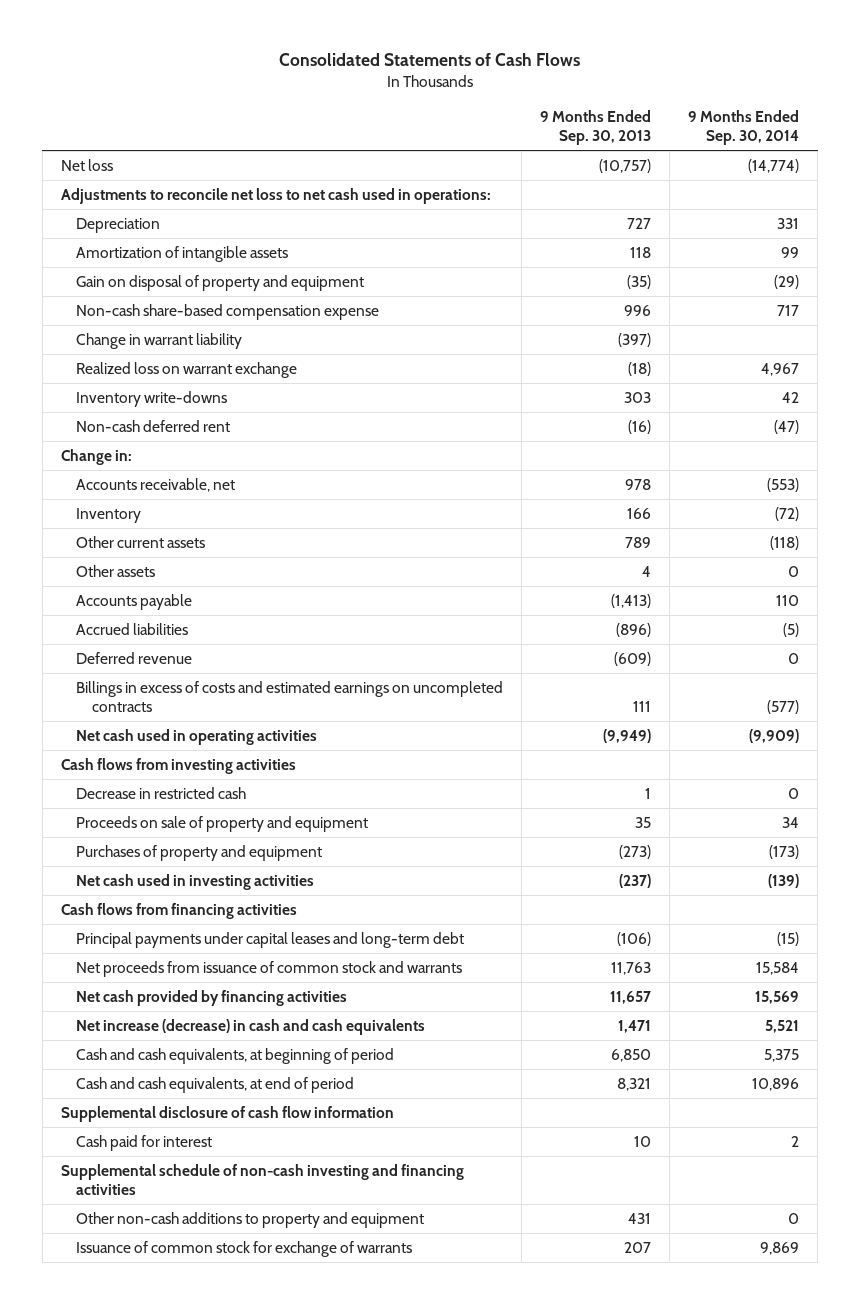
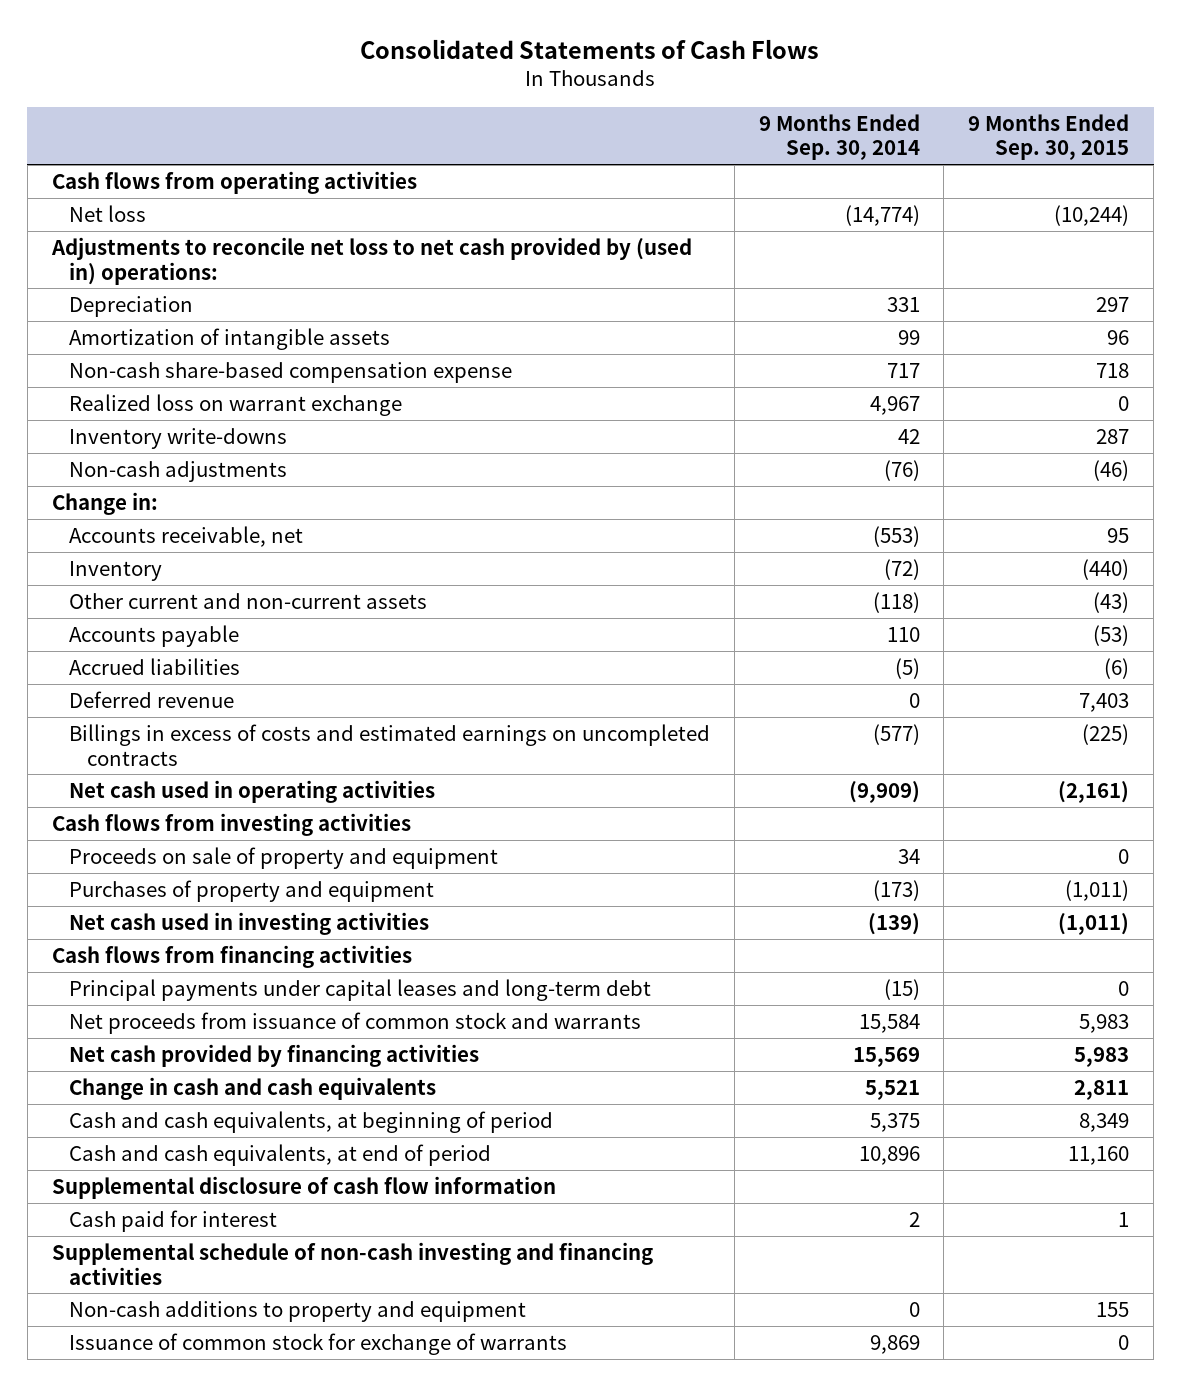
- | 9 Months Ended Sep. 30, 2013 | 9 Months Ended Sep. 30, 2014
+ | 9 Months Ended Sep. 30, 2014 | 9 Months Ended Sep. 30, 2015
+ Cash flows from operating activities
- Adjustments to reconcile net loss to net cash used in operations:
+ Adjustments to reconcile net loss to net cash provided by (used in) operations:
- Gain on disposal of property and equipment | (35) | (29)
- Change in warrant liability | (397) |
- Non-cash deferred rent | (16) | (47)
+ Non-cash adjustments | (76) | (46)
- Other current assets | 789 | (118)
- Other assets | 4 | 0
+ Other current and non-current assets | (118) | (43)
- Decrease in restricted cash | 1 | 0
- Net increase (decrease) in cash and cash equivalents | 1,471 | 5,521
+ Change in cash and cash equivalents | 5,521 | 2,811
- Other non-cash additions to property and equipment | 431 | 0
+ Non-cash additions to property and equipment | 0 | 155

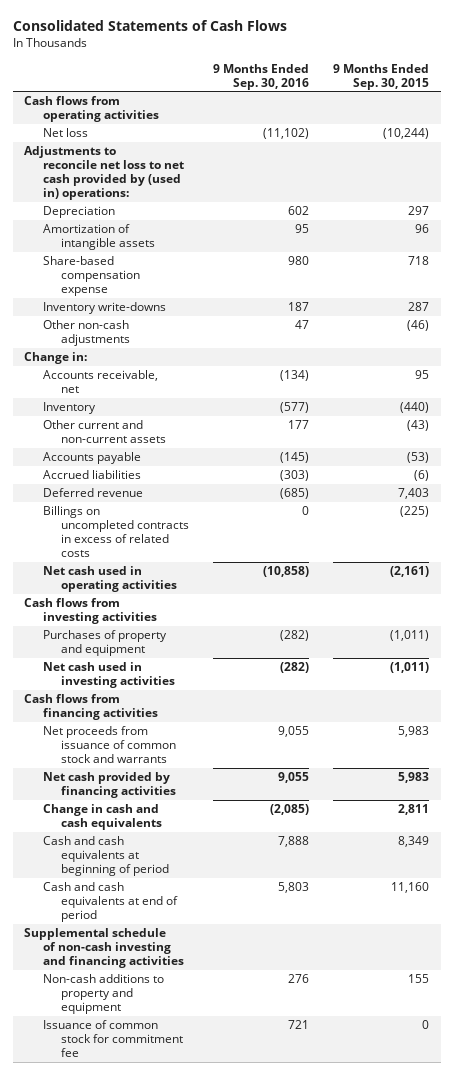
- | 9 Months Ended Sep. 30, 2014 | 9 Months Ended Sep. 30, 2015
+ | 9 Months Ended Sep. 30, 2016 | 9 Months Ended Sep. 30, 2015
- Non-cash share-based compensation expense | 717 | 718
- Realized loss on warrant exchange | 4,967 | 0
+ Share-based compensation expense | 980 | 718
- Non-cash adjustments | (76) | (46)
+ Other non-cash adjustments | 47 | (46)
- Billings in excess of costs and estimated earnings on uncompleted contracts | (577) | (225)
+ Billings on uncompleted contracts in excess of related costs | 0 | (225)
- Proceeds on sale of property and equipment | 34 | 0
- Principal payments under capital leases and long-term debt | (15) | 0
- Cash and cash equivalents, at beginning of period | 5,375 | 8,349
- Cash and cash equivalents, at end of period | 10,896 | 11,160
- Supplemental disclosure of cash flow information
- Cash paid for interest | 2 | 1
+ Cash and cash equivalents at beginning of period | 7,888 | 8,349
+ Cash and cash equivalents at end of period | 5,803 | 11,160
- Issuance of common stock for exchange of warrants | 9,869 | 0
+ Issuance of common stock for commitment fee | 721 | 0

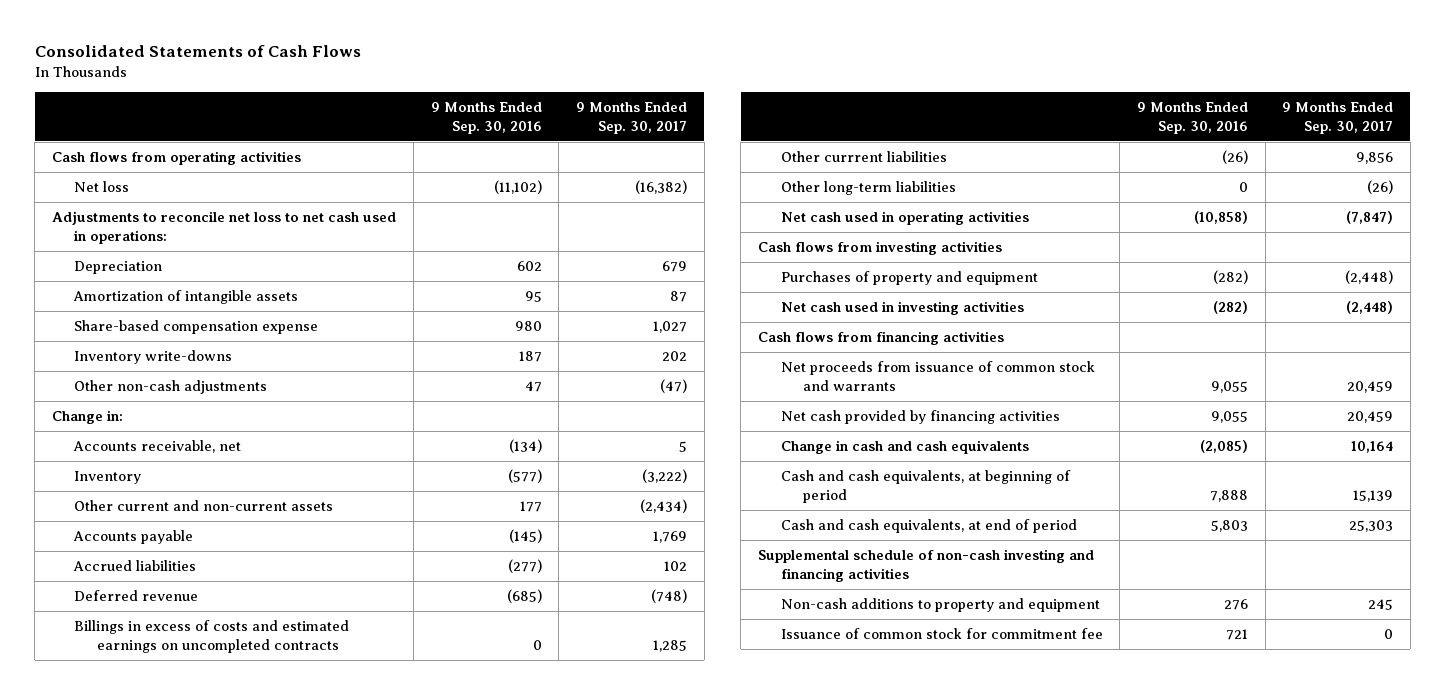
- | 9 Months Ended Sep. 30, 2016 | 9 Months Ended Sep. 30, 2015
+ | 9 Months Ended Sep. 30, 2016 | 9 Months Ended Sep. 30, 2017
- Adjustments to reconcile net loss to net cash provided by (used in) operations:
+ Adjustments to reconcile net loss to net cash used in operations:
- Accrued liabilities | (303) | (6)
+ Accrued liabilities | (277) | 102
- Billings on uncompleted contracts in excess of related costs | 0 | (225)
+ Billings in excess of costs and estimated earnings on uncompleted contracts | 0 | 1,285
+ Other currrent liabilities | (26) | 9,856
+ Other long-term liabilities | 0 | (26)
- Cash and cash equivalents at beginning of period | 7,888 | 8,349
- Cash and cash equivalents at end of period | 5,803 | 11,160
+ Cash and cash equivalents, at beginning of period | 7,888 | 15,139
+ Cash and cash equivalents, at end of period | 5,803 | 25,303

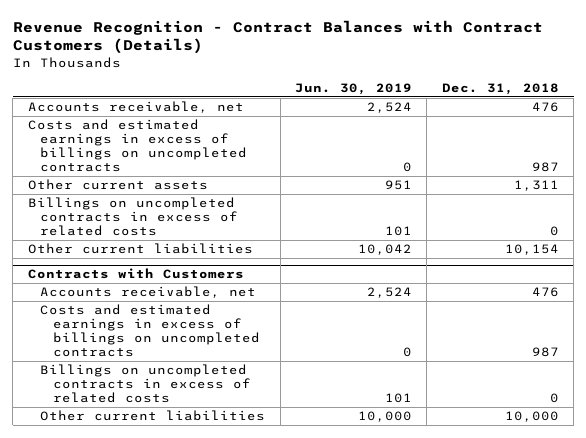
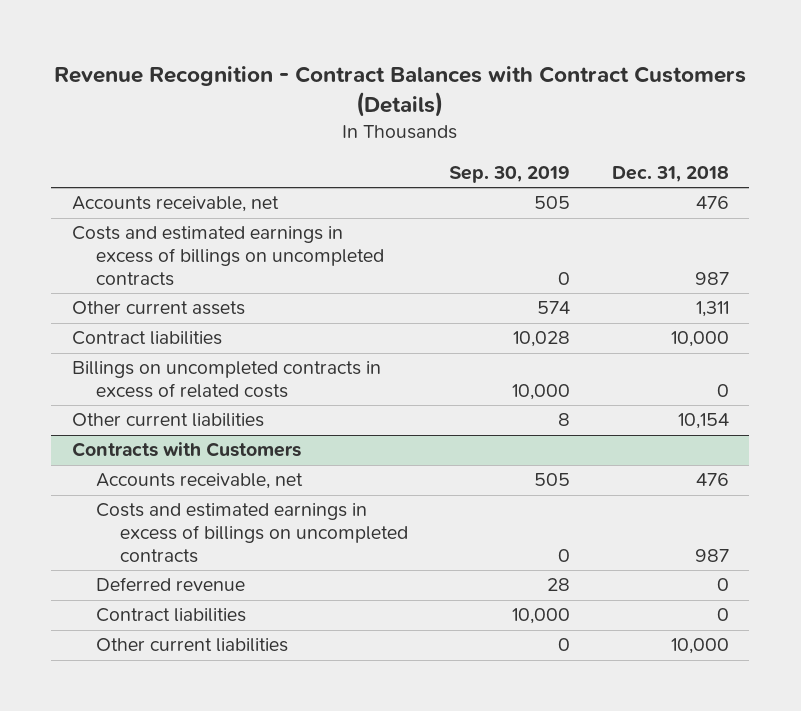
- | Jun. 30, 2019 | Dec. 31, 2018
+ | Sep. 30, 2019 | Dec. 31, 2018
+ Contract liabilities | 10,028 | 10,000
@ Contracts with Customers
- Billings on uncompleted contracts in excess of related costs | 101 | 0
+ Deferred revenue | 28 | 0
+ Contract liabilities | 10,000 | 0

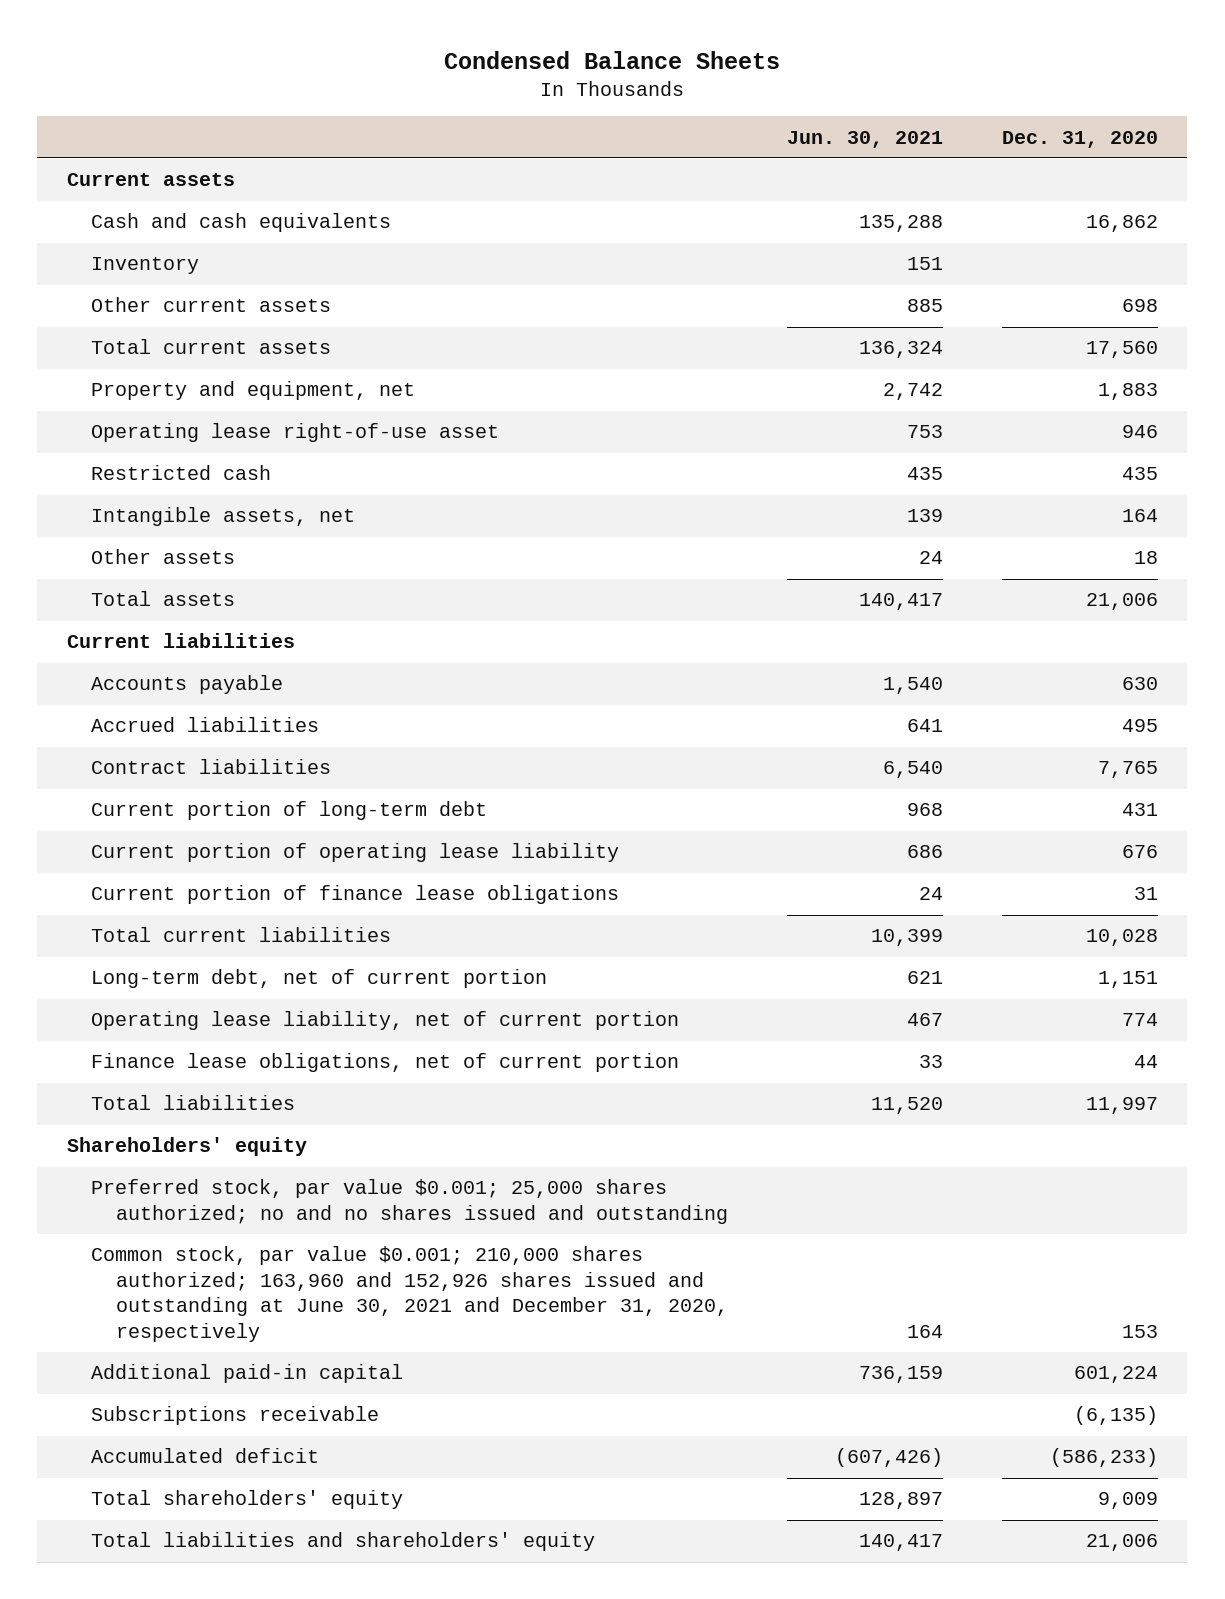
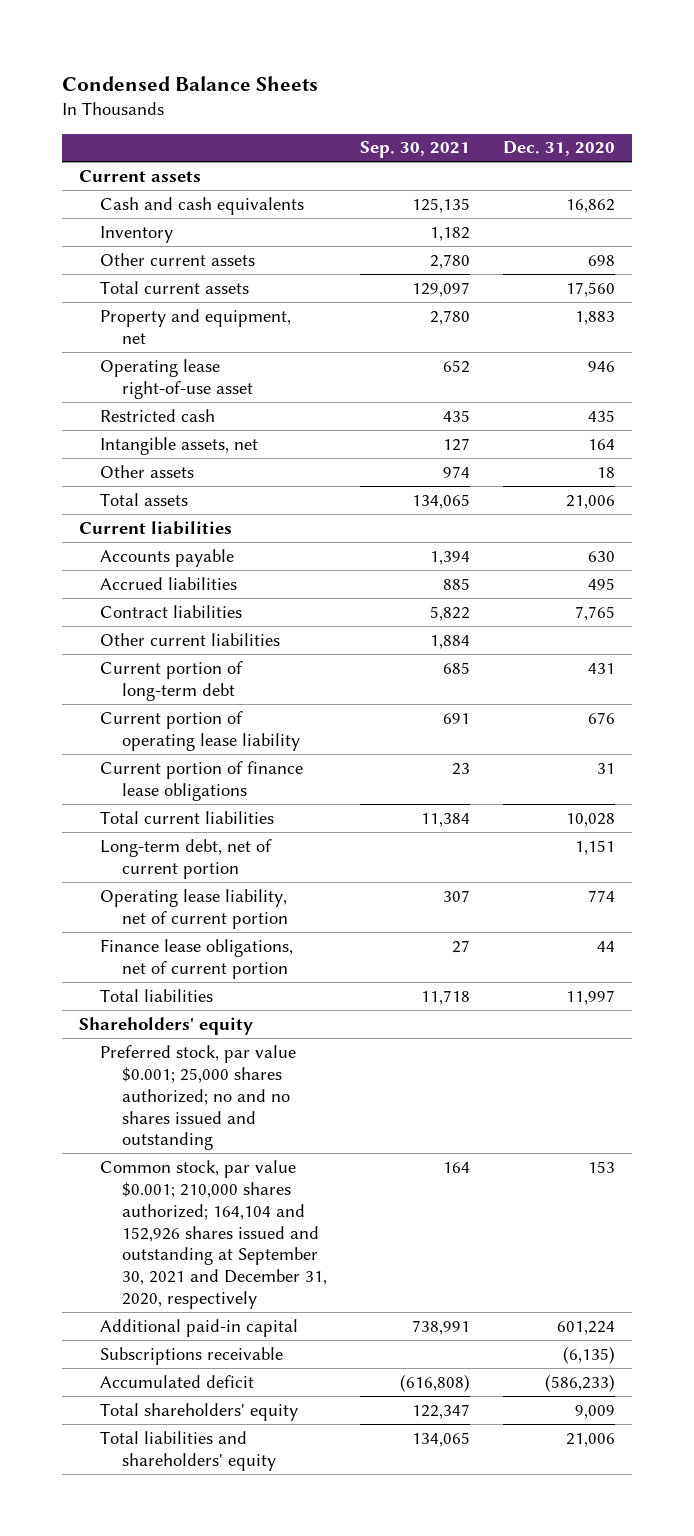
- | Jun. 30, 2021 | Dec. 31, 2020
+ | Sep. 30, 2021 | Dec. 31, 2020
+ Other current liabilities | 1,884 |
- Common stock, par value $0.001; 210,000 shares authorized; 163,960 and 152,926 shares issued and outstanding at June 30, 2021 and December 31, 2020, respectively | 164 | 153
+ Common stock, par value $0.001; 210,000 shares authorized; 164,104 and 152,926 shares issued and outstanding at September 30, 2021 and December 31, 2020, respectively | 164 | 153

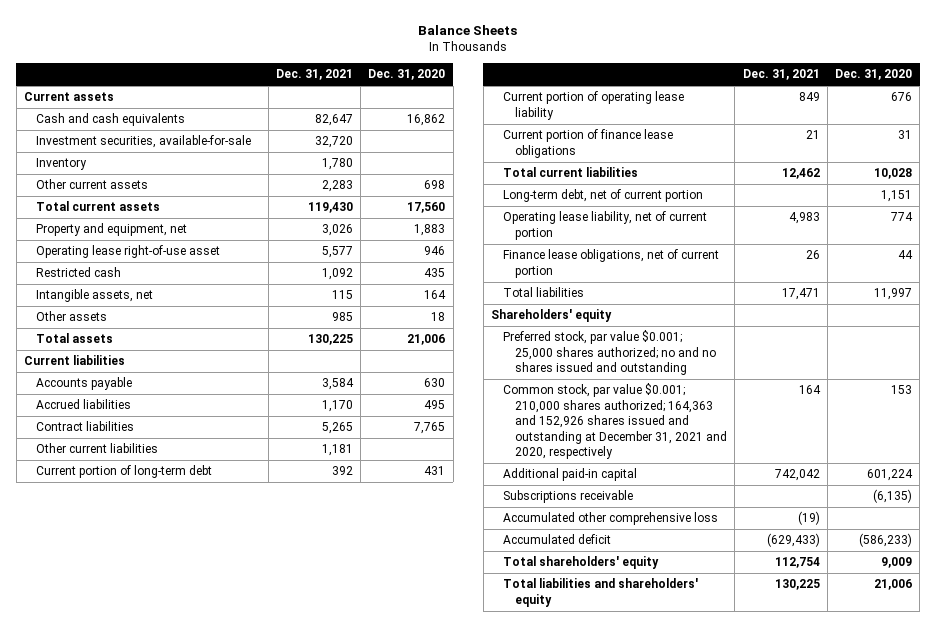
- Condensed Balance Sheets
+ Balance Sheets
- | Sep. 30, 2021 | Dec. 31, 2020
+ | Dec. 31, 2021 | Dec. 31, 2020
+ Investment securities, available-for-sale | 32,720 |
- Common stock, par value $0.001; 210,000 shares authorized; 164,104 and 152,926 shares issued and outstanding at September 30, 2021 and December 31, 2020, respectively | 164 | 153
+ Common stock, par value $0.001; 210,000 shares authorized; 164,363 and 152,926 shares issued and outstanding at December 31, 2021 and 2020, respectively | 164 | 153
+ Accumulated other comprehensive loss | (19) |

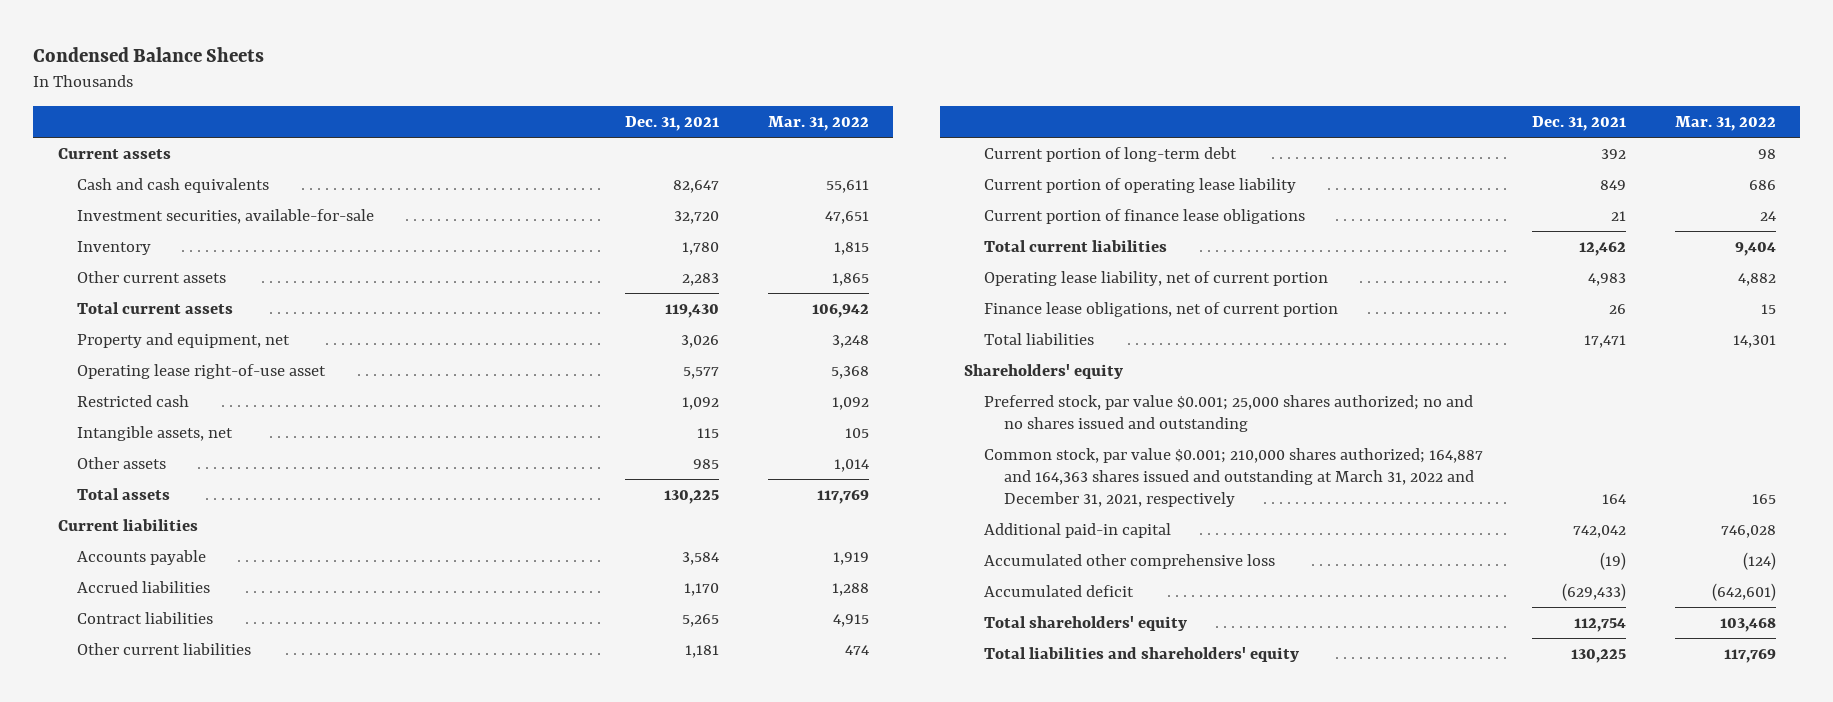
- Balance Sheets
+ Condensed Balance Sheets
- | Dec. 31, 2021 | Dec. 31, 2020
+ | Dec. 31, 2021 | Mar. 31, 2022
- Long-term debt, net of current portion | | 1,151
- Common stock, par value $0.001; 210,000 shares authorized; 164,363 and 152,926 shares issued and outstanding at December 31, 2021 and 2020, respectively | 164 | 153
+ Common stock, par value $0.001; 210,000 shares authorized; 164,887 and 164,363 shares issued and outstanding at March 31, 2022 and December 31, 2021, respectively | 164 | 165
- Subscriptions receivable | | (6,135)

